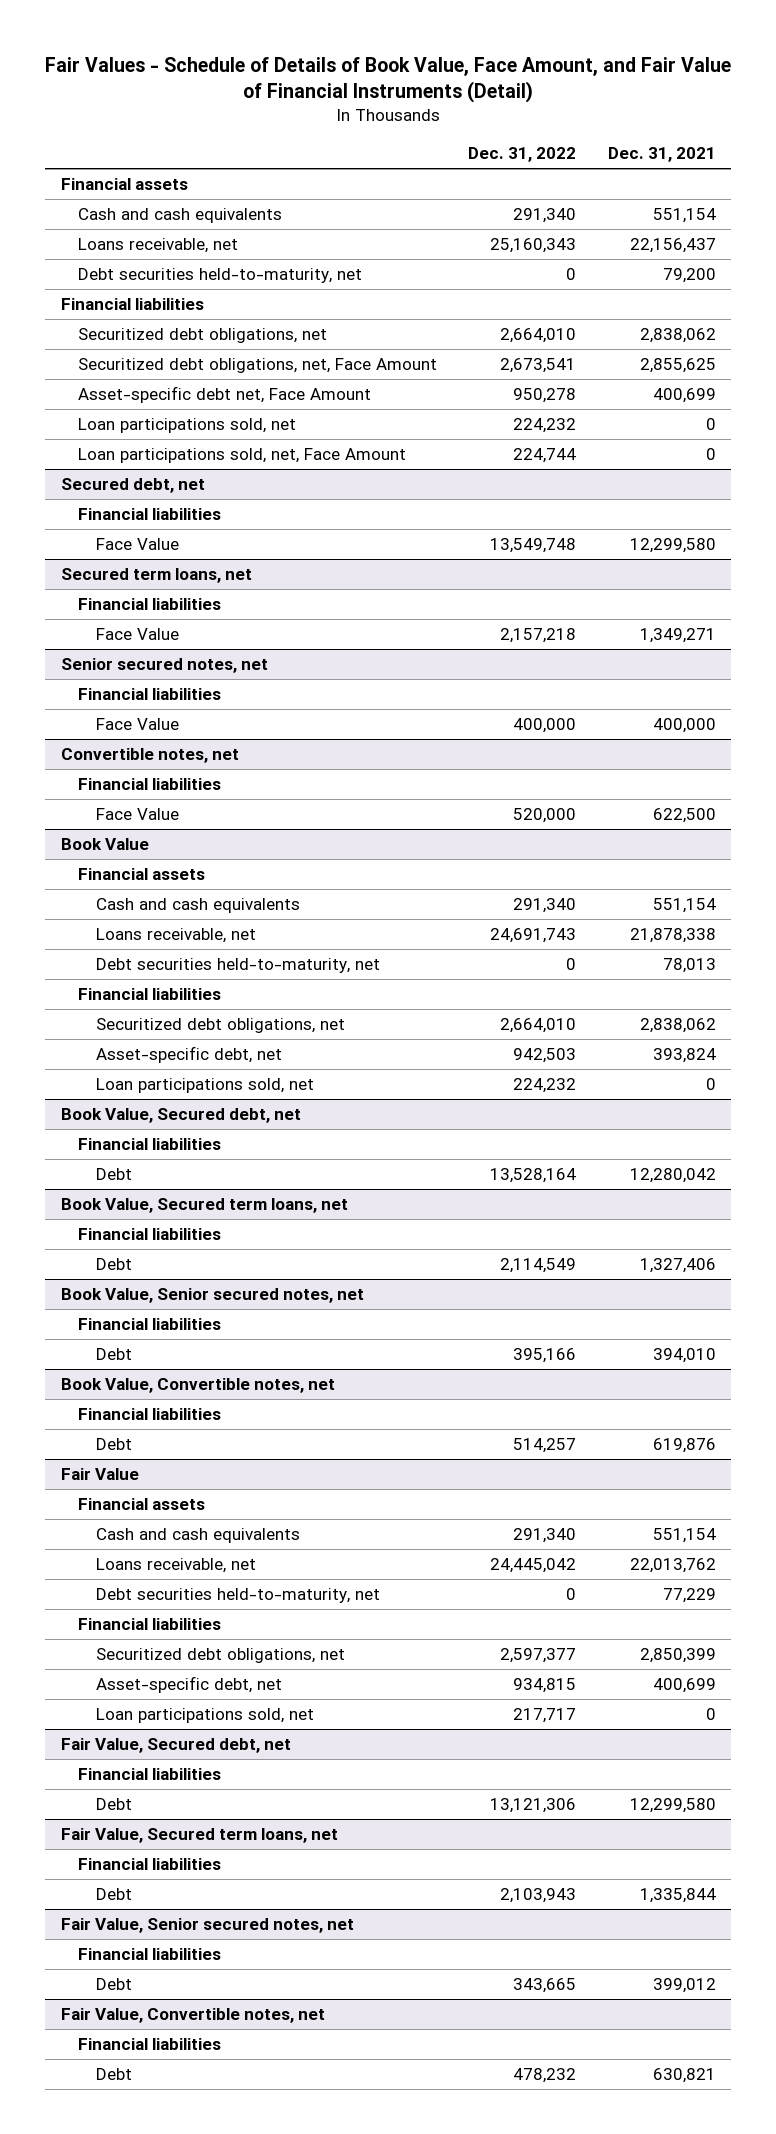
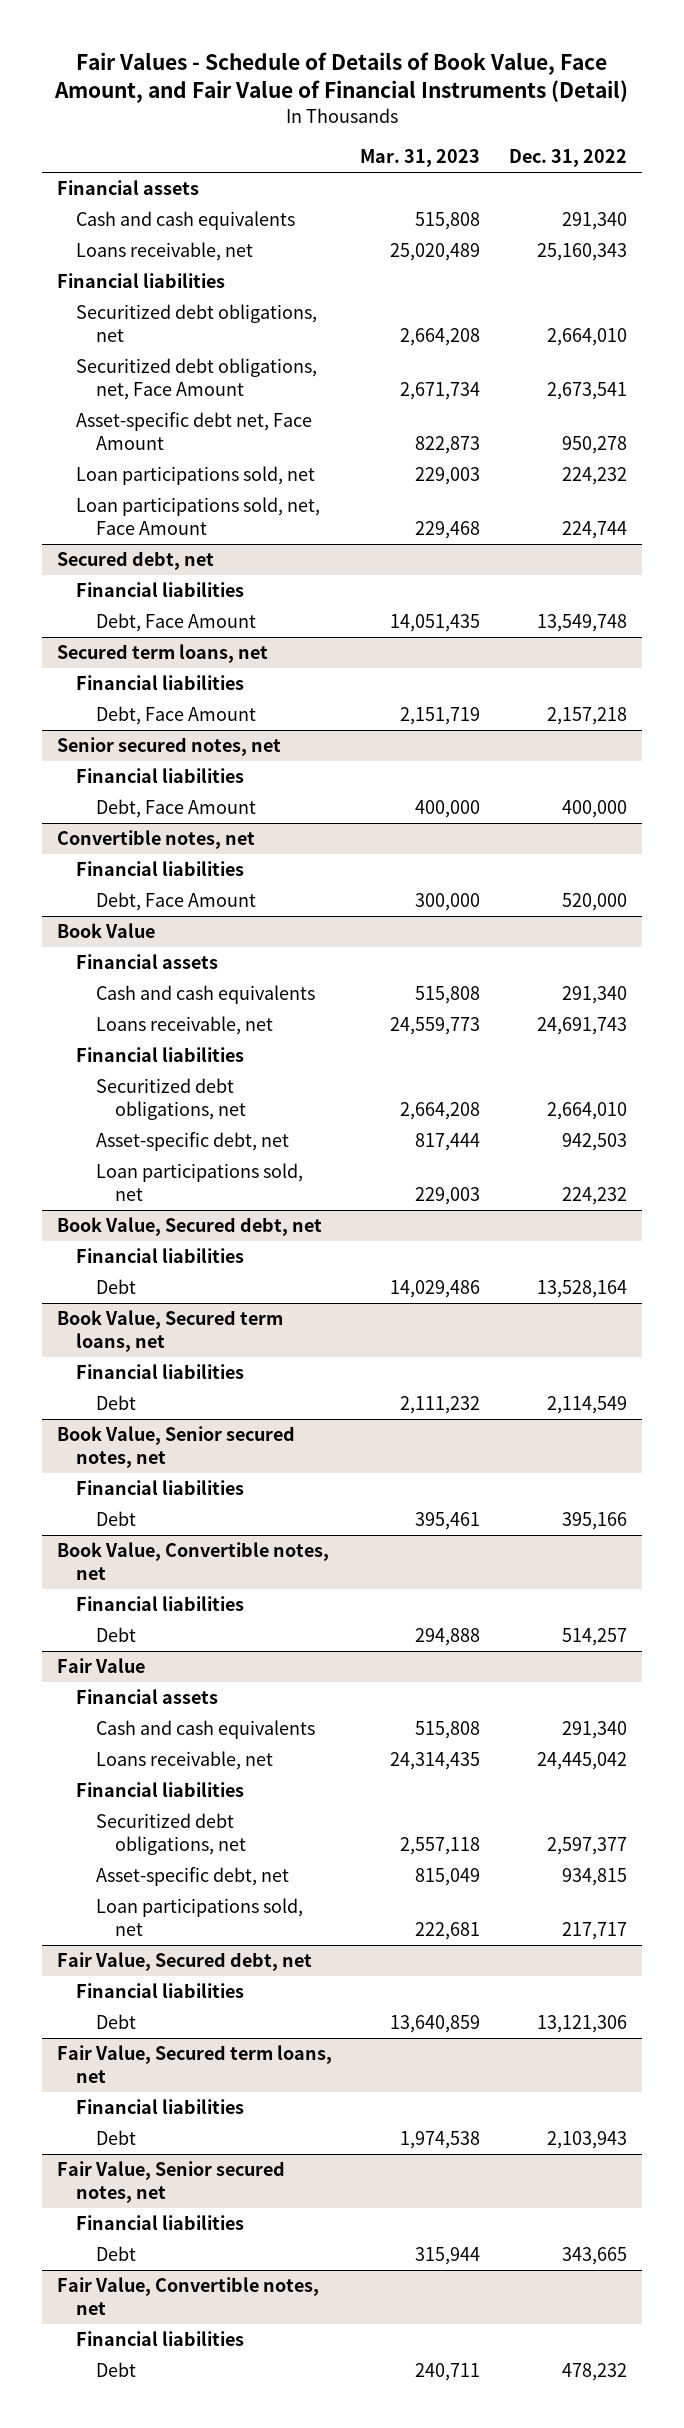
- | Dec. 31, 2022 | Dec. 31, 2021
+ | Mar. 31, 2023 | Dec. 31, 2022
- Debt securities held-to-maturity, net | 0 | 79,200
@ Secured debt, net
- Face Value | 13,549,748 | 12,299,580
+ Debt, Face Amount | 14,051,435 | 13,549,748
@ Secured term loans, net
- Face Value | 2,157,218 | 1,349,271
+ Debt, Face Amount | 2,151,719 | 2,157,218
@ Senior secured notes, net
- Face Value | 400,000 | 400,000
+ Debt, Face Amount | 400,000 | 400,000
@ Convertible notes, net
- Face Value | 520,000 | 622,500
+ Debt, Face Amount | 300,000 | 520,000
@ Book Value
- Debt securities held-to-maturity, net | 0 | 78,013
@ Fair Value
- Debt securities held-to-maturity, net | 0 | 77,229

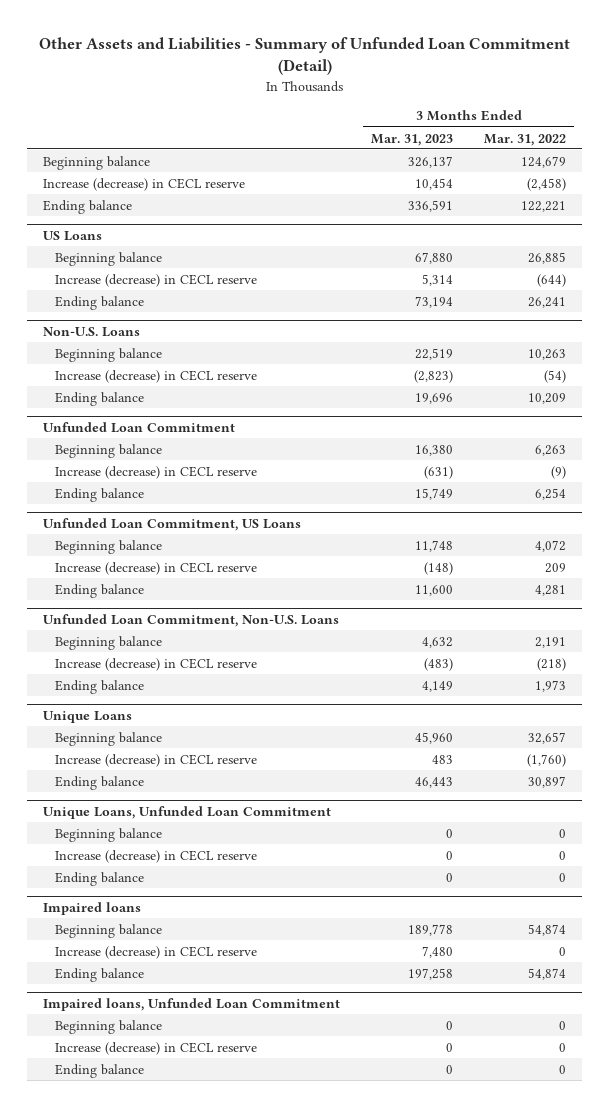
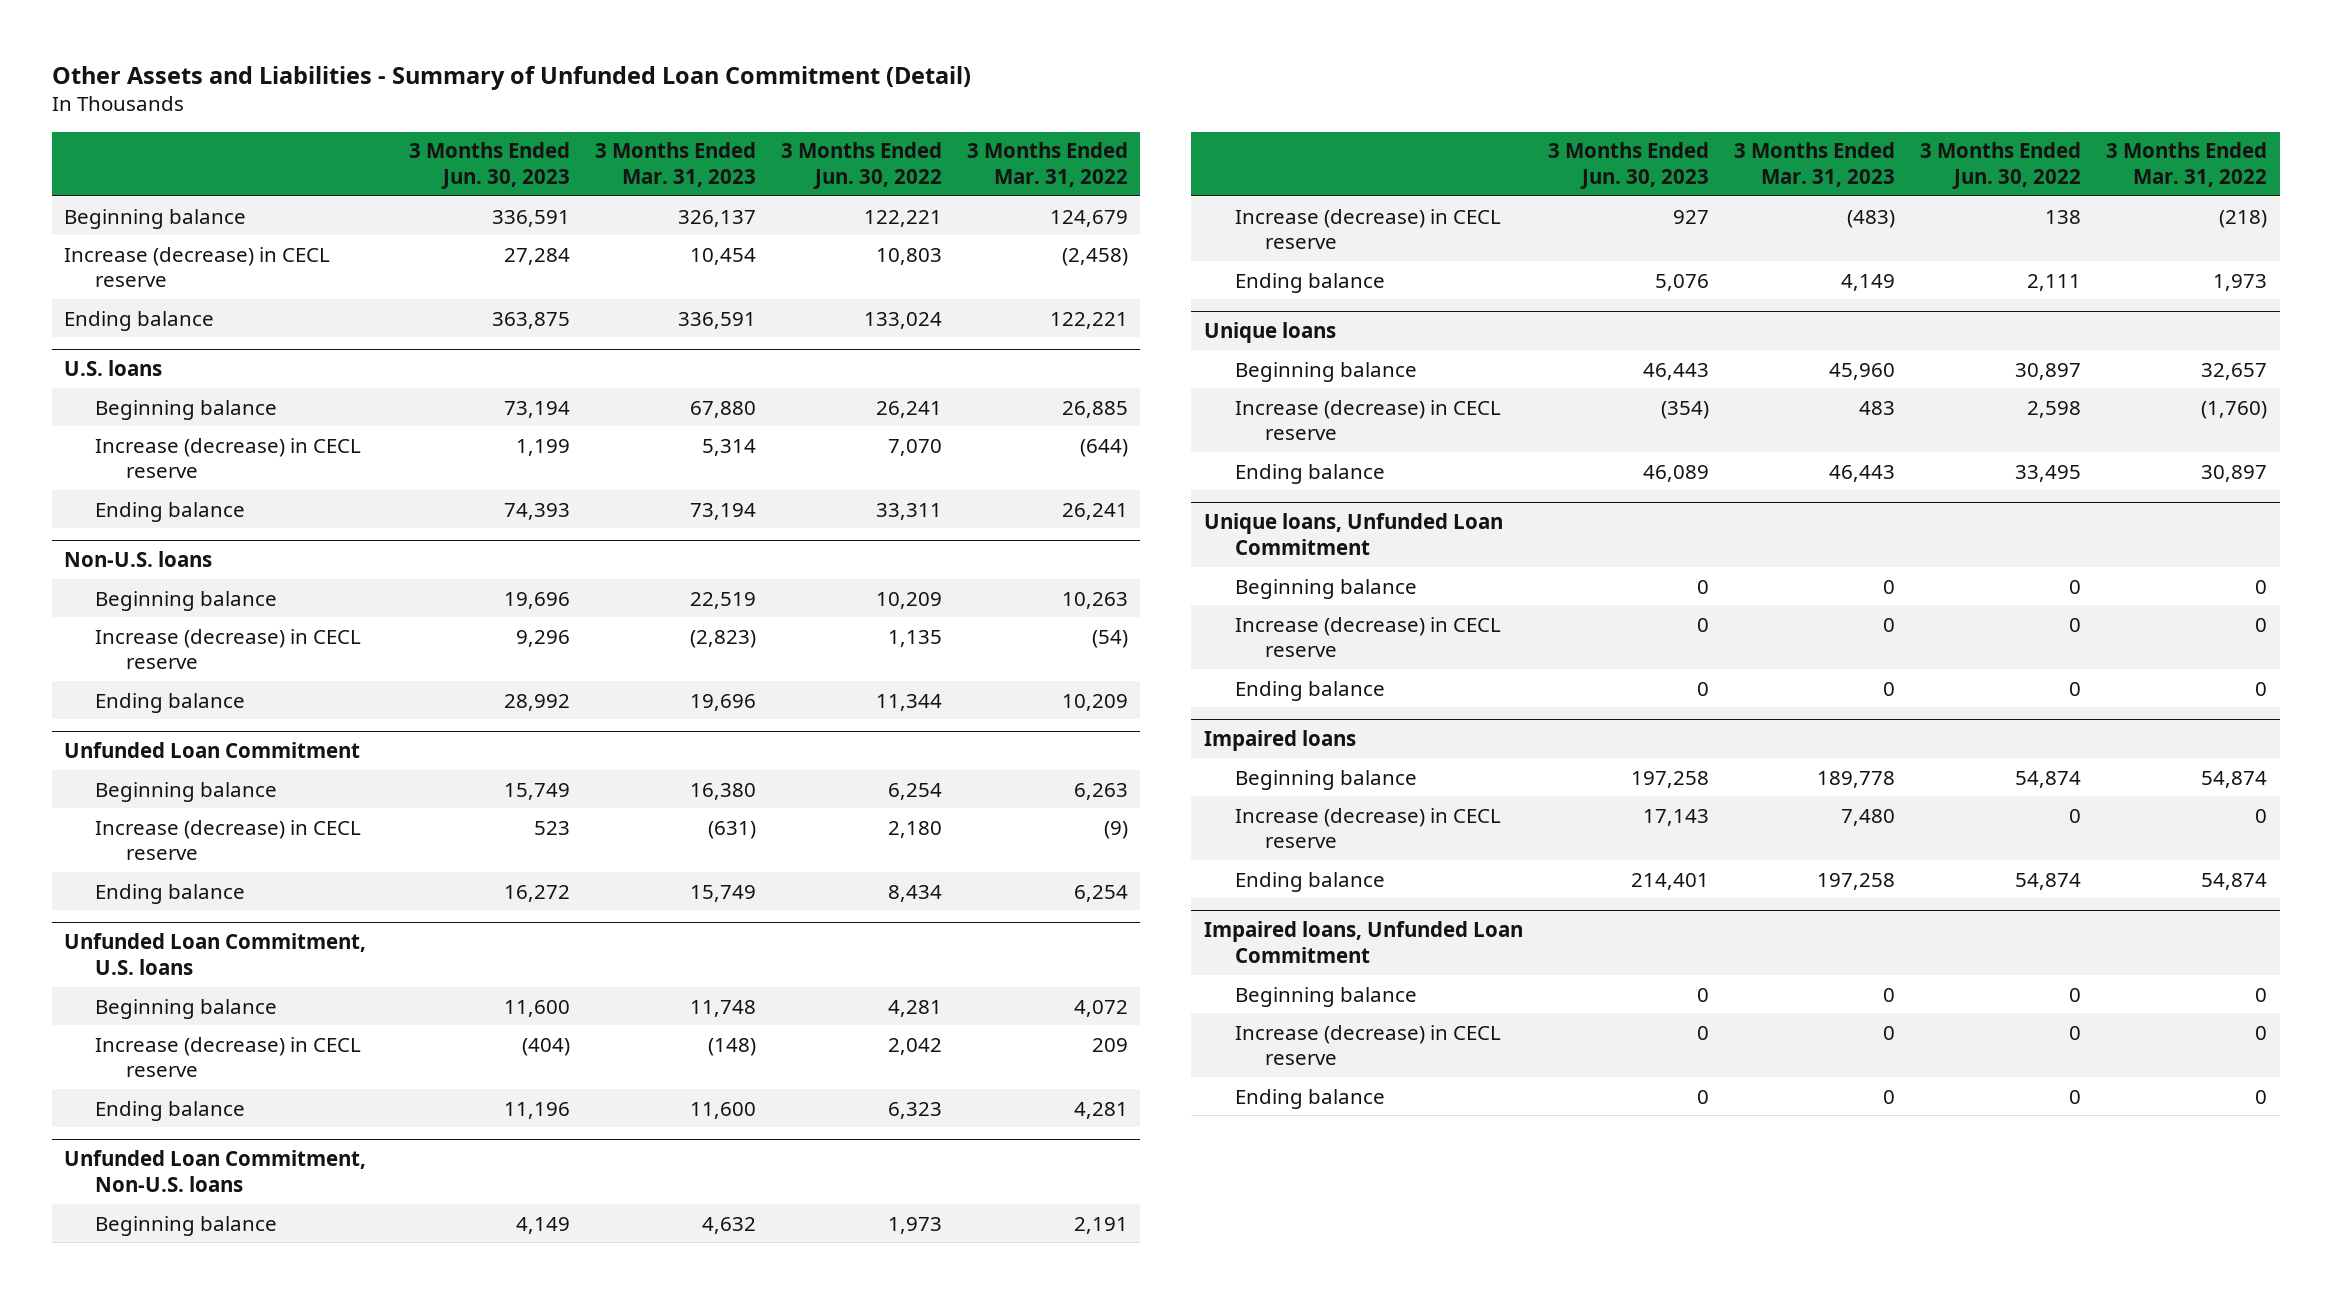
- | 3 Months Ended Mar. 31, 2023 | 3 Months Ended Mar. 31, 2022
+ | 3 Months Ended Jun. 30, 2023 | 3 Months Ended Mar. 31, 2023 | 3 Months Ended Jun. 30, 2022 | 3 Months Ended Mar. 31, 2022
- US Loans
+ U.S. loans
- Non-U.S. Loans
+ Non-U.S. loans
- Unfunded Loan Commitment, US Loans
+ Unfunded Loan Commitment, U.S. loans
- Unfunded Loan Commitment, Non-U.S. Loans
+ Unfunded Loan Commitment, Non-U.S. loans
- Unique Loans
+ Unique loans
- Unique Loans, Unfunded Loan Commitment
+ Unique loans, Unfunded Loan Commitment

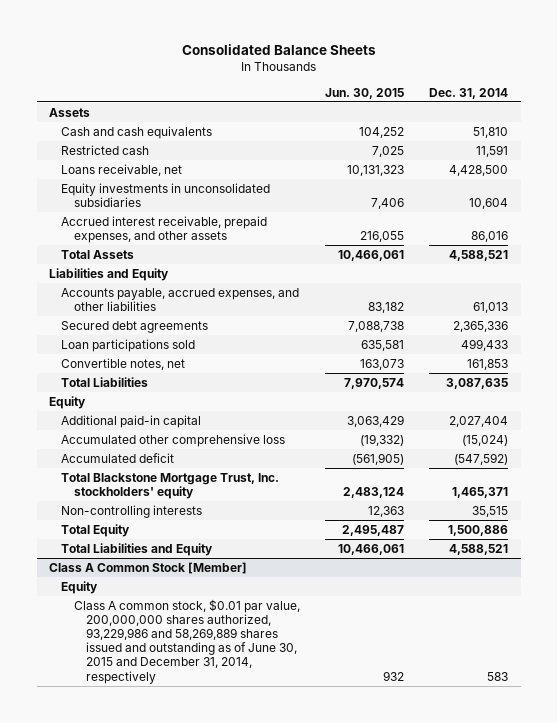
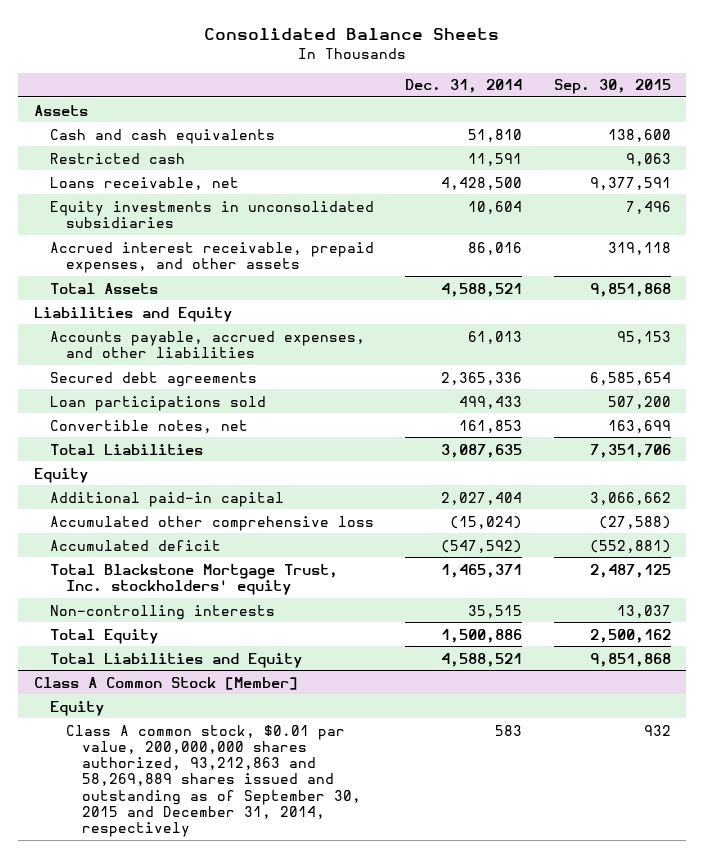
- | Jun. 30, 2015 | Dec. 31, 2014
+ | Dec. 31, 2014 | Sep. 30, 2015
@ Class A Common Stock [Member]
- Class A common stock, $0.01 par value, 200,000,000 shares authorized, 93,229,986 and 58,269,889 shares issued and outstanding as of June 30, 2015 and December 31, 2014, respectively | 932 | 583
+ Class A common stock, $0.01 par value, 200,000,000 shares authorized, 93,212,863 and 58,269,889 shares issued and outstanding as of September 30, 2015 and December 31, 2014, respectively | 583 | 932

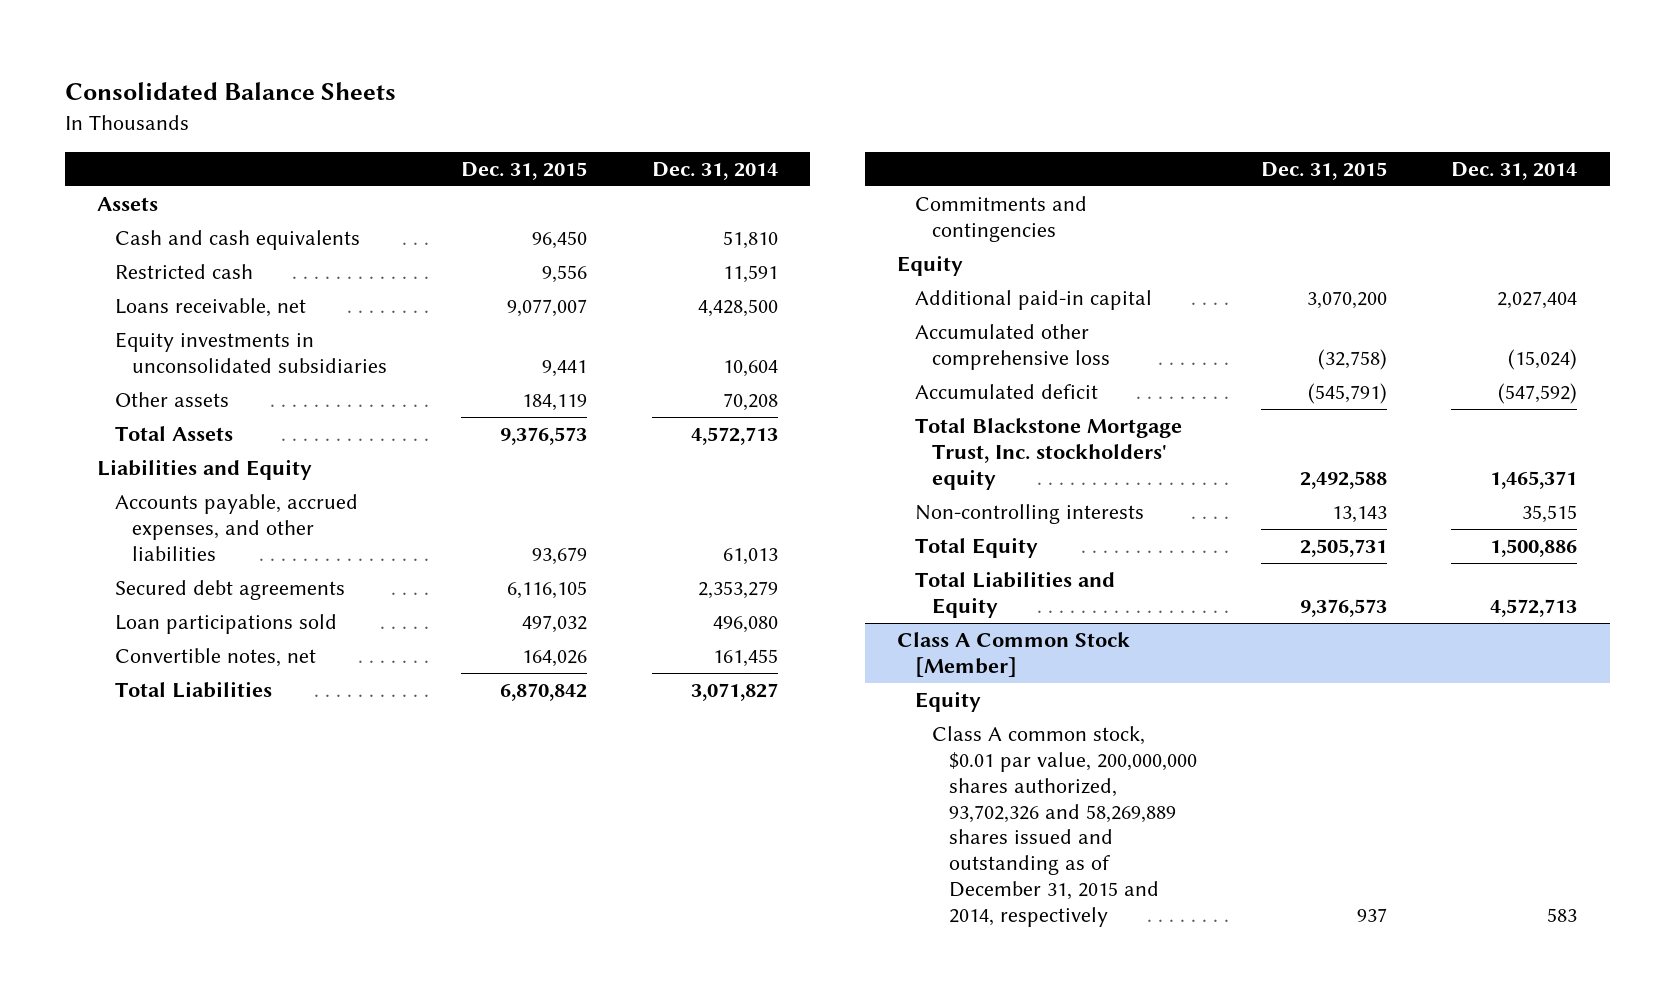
- | Dec. 31, 2014 | Sep. 30, 2015
+ | Dec. 31, 2015 | Dec. 31, 2014
- Accrued interest receivable, prepaid expenses, and other assets | 86,016 | 319,118
- Total Assets | 4,588,521 | 9,851,868
+ Other assets | 184,119 | 70,208
+ Total Assets | 9,376,573 | 4,572,713
- Secured debt agreements | 2,365,336 | 6,585,654
- Loan participations sold | 499,433 | 507,200
- Convertible notes, net | 161,853 | 163,699
- Total Liabilities | 3,087,635 | 7,351,706
+ Secured debt agreements | 6,116,105 | 2,353,279
+ Loan participations sold | 497,032 | 496,080
+ Convertible notes, net | 164,026 | 161,455
+ Total Liabilities | 6,870,842 | 3,071,827
+ Commitments and contingencies
- Total Liabilities and Equity | 4,588,521 | 9,851,868
+ Total Liabilities and Equity | 9,376,573 | 4,572,713
@ Class A Common Stock [Member]
- Class A common stock, $0.01 par value, 200,000,000 shares authorized, 93,212,863 and 58,269,889 shares issued and outstanding as of September 30, 2015 and December 31, 2014, respectively | 583 | 932
+ Class A common stock, $0.01 par value, 200,000,000 shares authorized, 93,702,326 and 58,269,889 shares issued and outstanding as of December 31, 2015 and 2014, respectively | 937 | 583

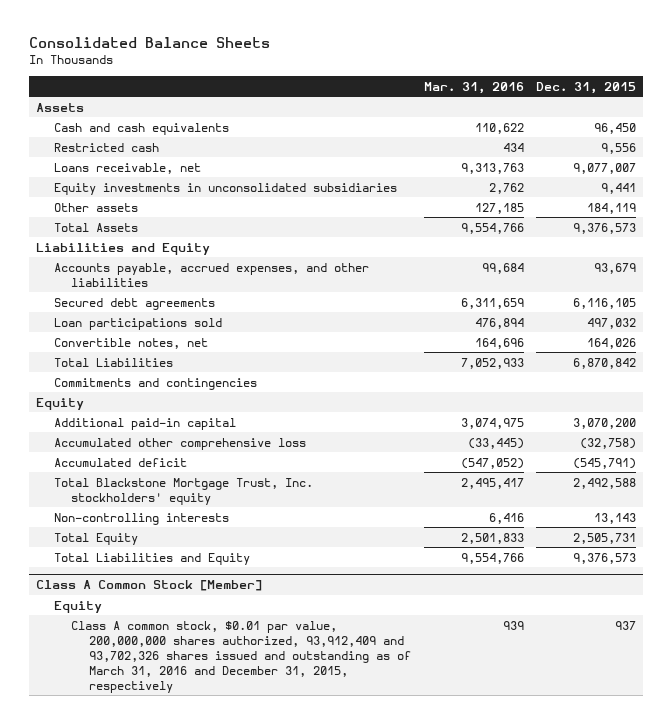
- | Dec. 31, 2015 | Dec. 31, 2014
+ | Mar. 31, 2016 | Dec. 31, 2015
@ Class A Common Stock [Member]
- Class A common stock, $0.01 par value, 200,000,000 shares authorized, 93,702,326 and 58,269,889 shares issued and outstanding as of December 31, 2015 and 2014, respectively | 937 | 583
+ Class A common stock, $0.01 par value, 200,000,000 shares authorized, 93,912,409 and 93,702,326 shares issued and outstanding as of March 31, 2016 and December 31, 2015, respectively | 939 | 937

